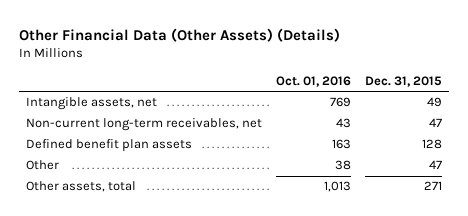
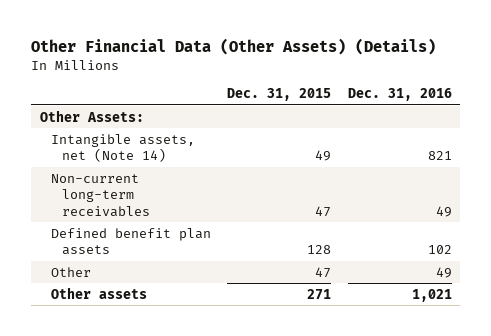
- | Oct. 01, 2016 | Dec. 31, 2015
+ | Dec. 31, 2015 | Dec. 31, 2016
- Intangible assets, net | 769 | 49
- Non-current long-term receivables, net | 43 | 47
+ Other Assets:
+ Intangible assets, net (Note 14) | 49 | 821
+ Non-current long-term receivables | 47 | 49
- Other assets, total | 1,013 | 271
+ Other assets | 271 | 1,021

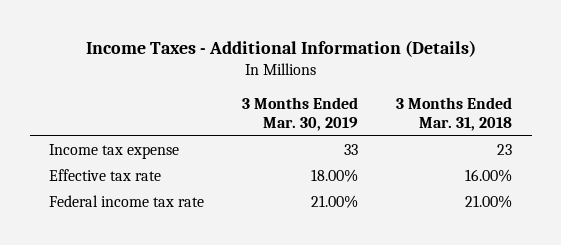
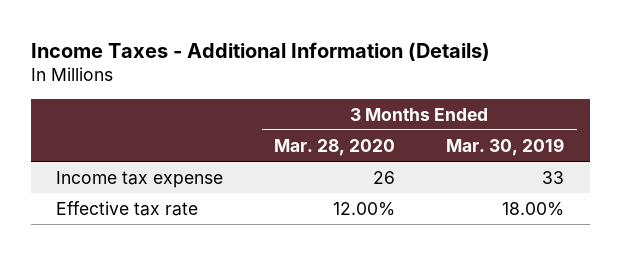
- | 3 Months Ended Mar. 30, 2019 | 3 Months Ended Mar. 31, 2018
+ | 3 Months Ended Mar. 28, 2020 | 3 Months Ended Mar. 30, 2019
- Federal income tax rate | 21.00% | 21.00%

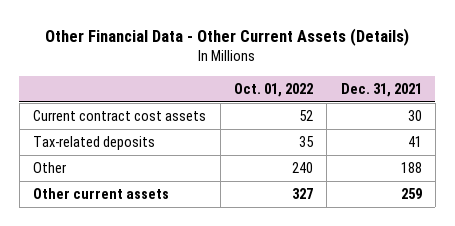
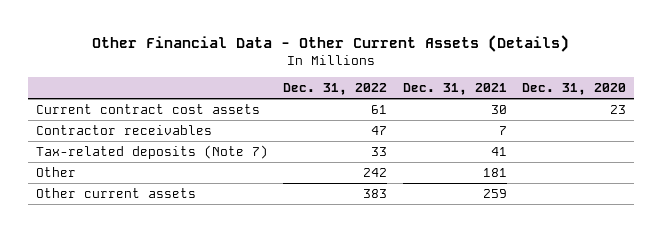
- | Oct. 01, 2022 | Dec. 31, 2021
+ | Dec. 31, 2022 | Dec. 31, 2021 | Dec. 31, 2020
- Tax-related deposits | 35 | 41
- Other | 240 | 188
+ Contractor receivables | 47 | 7 |
+ Tax-related deposits (Note 7) | 33 | 41 |
+ Other | 242 | 181 |

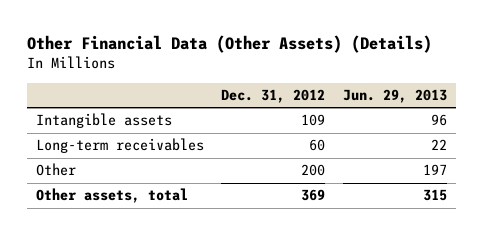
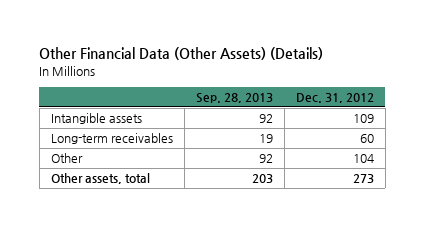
- | Dec. 31, 2012 | Jun. 29, 2013
+ | Sep. 28, 2013 | Dec. 31, 2012
- Other | 200 | 197
- Other assets, total | 369 | 315
+ Other | 92 | 104
+ Other assets, total | 203 | 273

